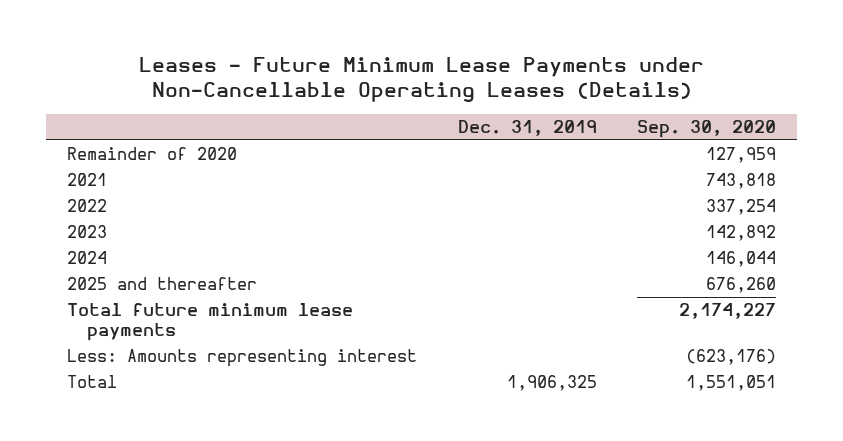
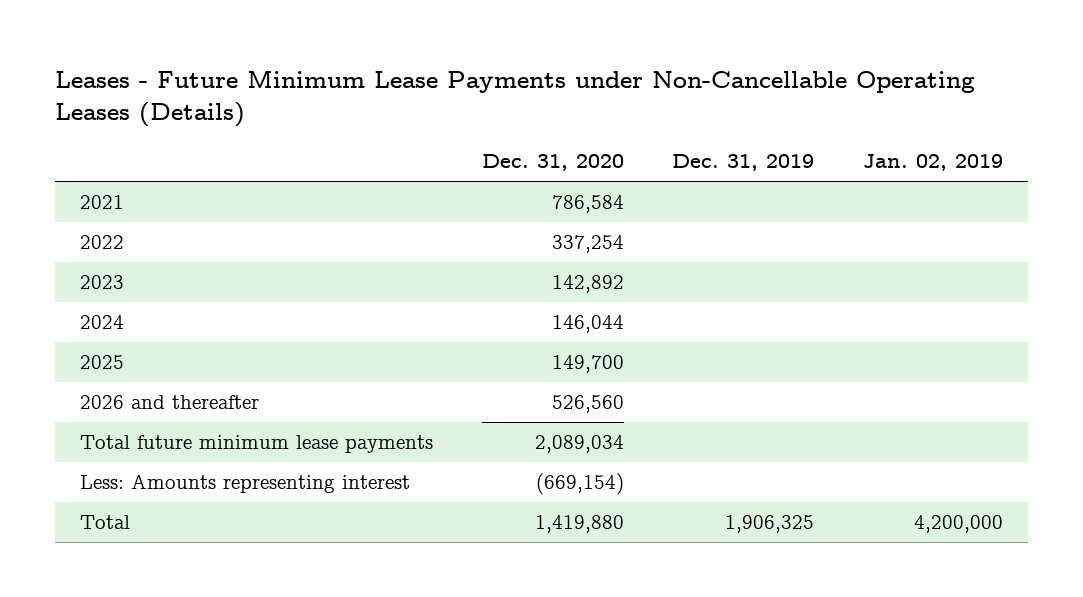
- | Dec. 31, 2019 | Sep. 30, 2020
+ | Dec. 31, 2020 | Dec. 31, 2019 | Jan. 02, 2019
- Remainder of 2020 | | 127,959
- 2025 and thereafter | | 676,260
+ 2025 | 149,700 | |
+ 2026 and thereafter | 526,560 | |

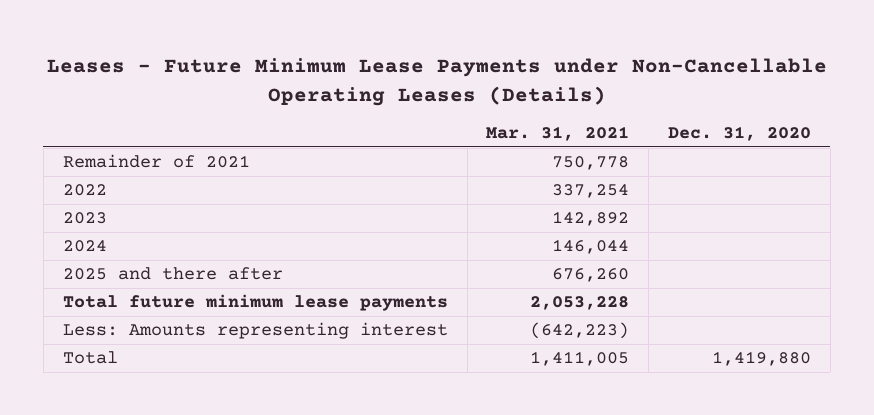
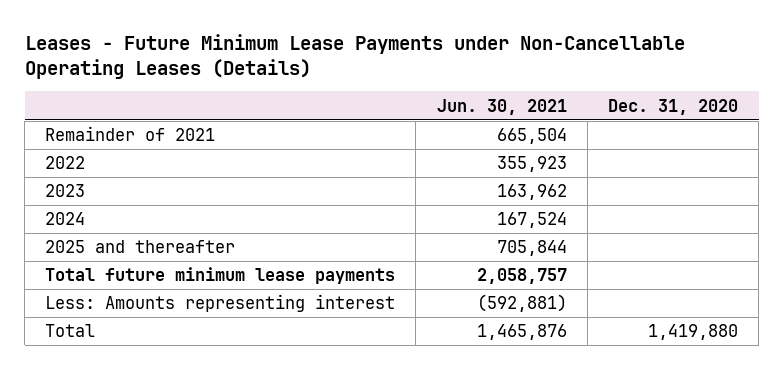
- | Mar. 31, 2021 | Dec. 31, 2020
+ | Jun. 30, 2021 | Dec. 31, 2020
- 2025 and there after | 676,260 |
+ 2025 and thereafter | 705,844 |

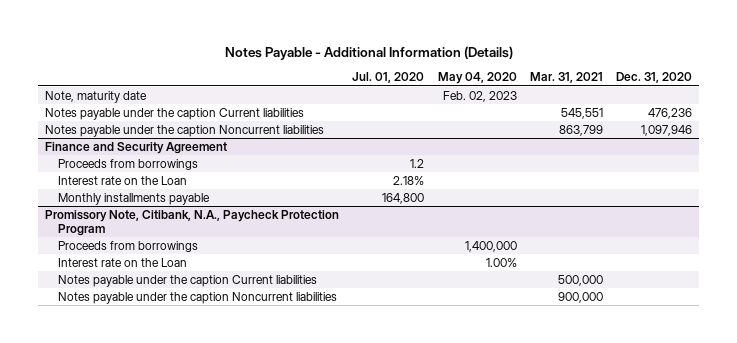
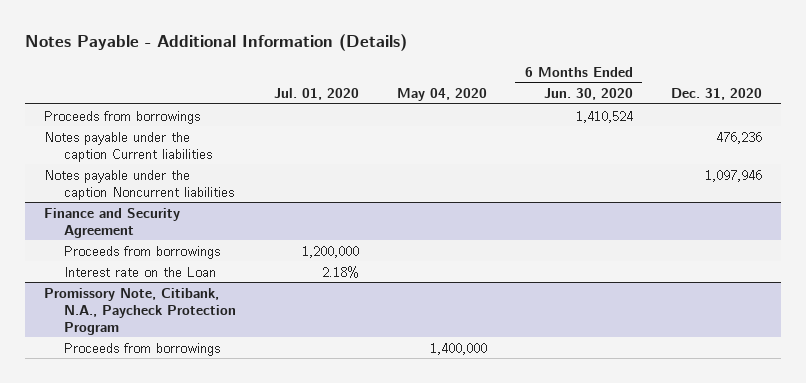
- | Jul. 01, 2020 | May 04, 2020 | Mar. 31, 2021 | Dec. 31, 2020
+ | Jul. 01, 2020 | May 04, 2020 | 6 Months Ended Jun. 30, 2020 | Dec. 31, 2020
- Note, maturity date | | Feb. 02, 2023 | |
+ Proceeds from borrowings | | | 1,410,524 |
@ Finance and Security Agreement
- Proceeds from borrowings | 1.2 | | |
+ Proceeds from borrowings | 1,200,000 | | |
- Monthly installments payable | 164,800 | | |
@ Promissory Note, Citibank, N.A., Paycheck Protection Program
- Interest rate on the Loan | | 1.00% | |
- Notes payable under the caption Current liabilities | | | 500,000 |
- Notes payable under the caption Noncurrent liabilities | | | 900,000 |

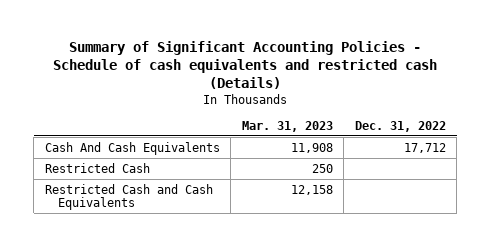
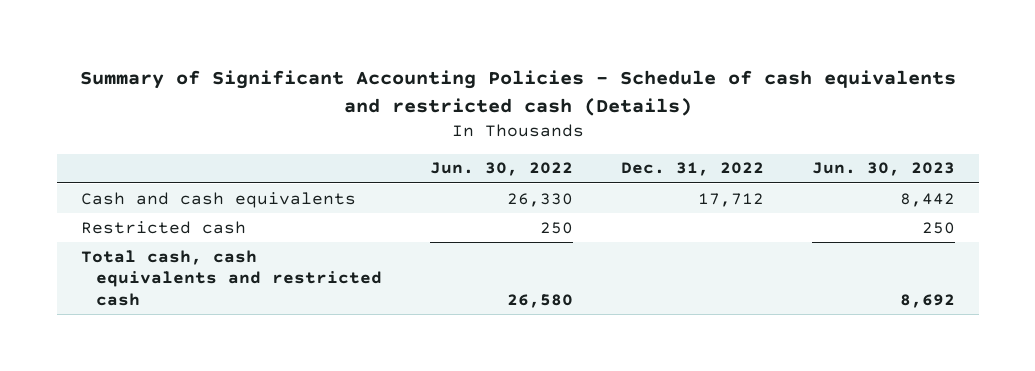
- | Mar. 31, 2023 | Dec. 31, 2022
+ | Jun. 30, 2022 | Dec. 31, 2022 | Jun. 30, 2023
- Cash And Cash Equivalents | 11,908 | 17,712
- Restricted Cash | 250 |
- Restricted Cash and Cash Equivalents | 12,158 |
+ Cash and cash equivalents | 26,330 | 17,712 | 8,442
+ Restricted cash | 250 | | 250
+ Total cash, cash equivalents and restricted cash | 26,580 | | 8,692

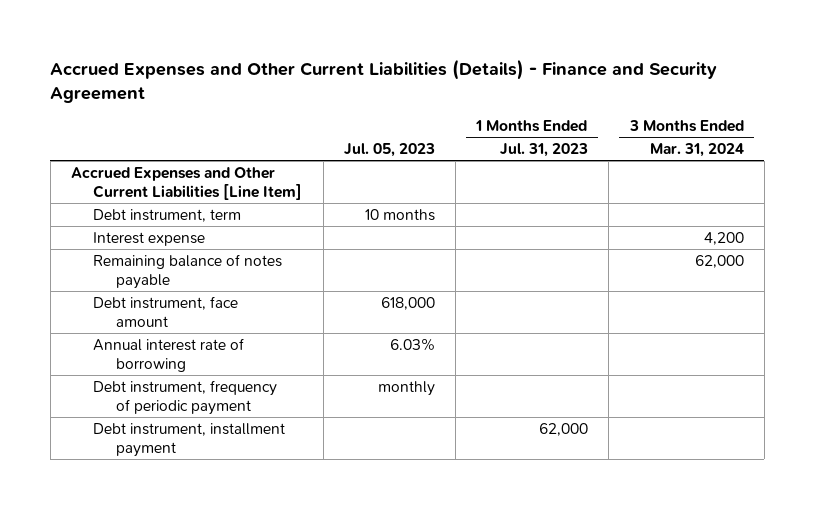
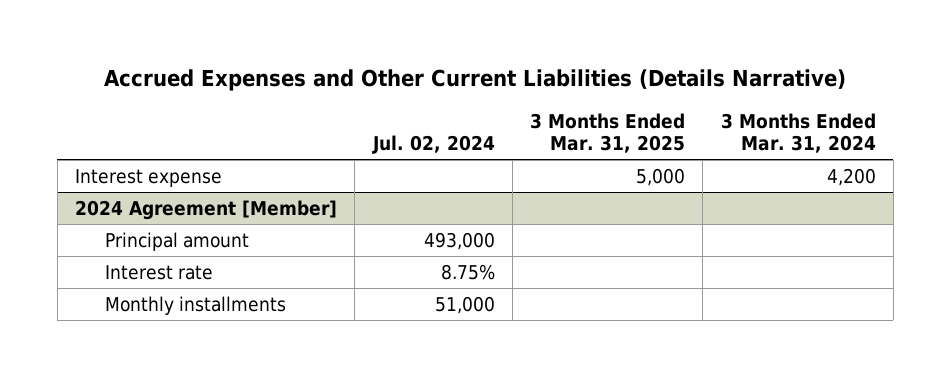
- Accrued Expenses and Other Current Liabilities (Details) - Finance and Security Agreement
+ Accrued Expenses and Other Current Liabilities (Details Narrative)
- | Jul. 05, 2023 | 1 Months Ended Jul. 31, 2023 | 3 Months Ended Mar. 31, 2024
+ | Jul. 02, 2024 | 3 Months Ended Mar. 31, 2025 | 3 Months Ended Mar. 31, 2024
- Accrued Expenses and Other Current Liabilities [Line Item]
- Debt instrument, term | 10 months | |
- Remaining balance of notes payable | | | 62,000
- Debt instrument, face amount | 618,000 | |
- Annual interest rate of borrowing | 6.03% | |
- Debt instrument, frequency of periodic payment | monthly | |
- Debt instrument, installment payment | | 62,000 |
+ 2024 Agreement [Member]
+ Principal amount | 493,000 | |
+ Interest rate | 8.75% | |
+ Monthly installments | 51,000 | |

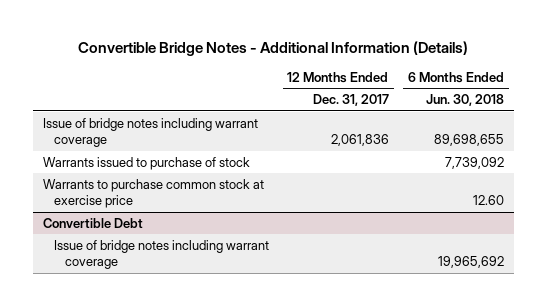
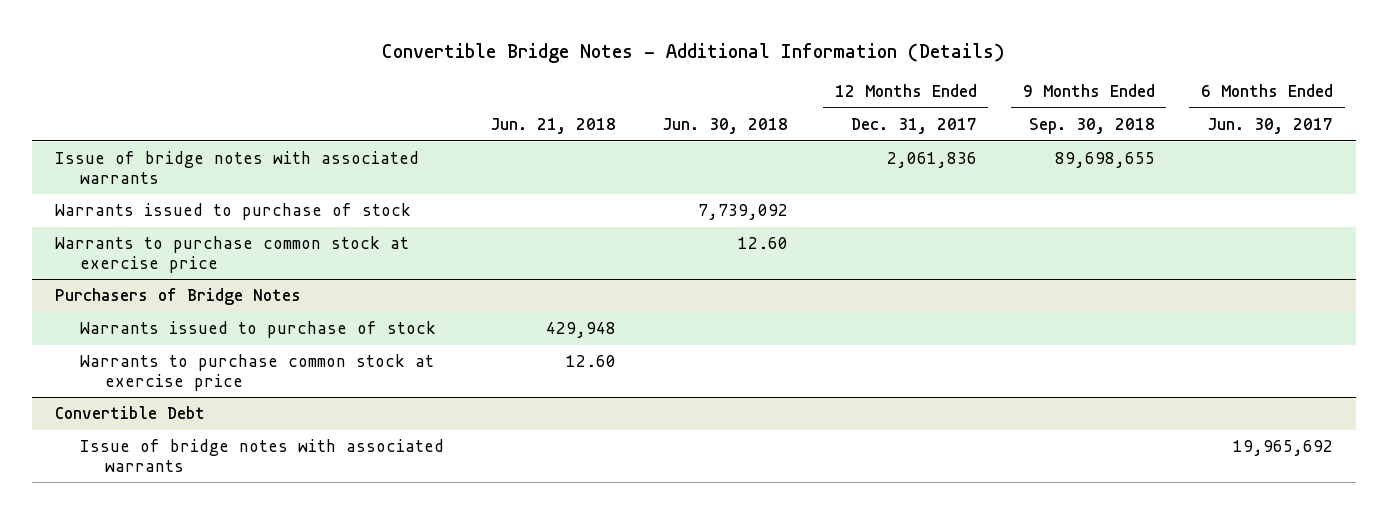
- | 12 Months Ended Dec. 31, 2017 | 6 Months Ended Jun. 30, 2018
+ | Jun. 21, 2018 | Jun. 30, 2018 | 12 Months Ended Dec. 31, 2017 | 9 Months Ended Sep. 30, 2018 | 6 Months Ended Jun. 30, 2017
- Issue of bridge notes including warrant coverage | 2,061,836 | 89,698,655
+ Issue of bridge notes with associated warrants | | | 2,061,836 | 89,698,655 |
+ Purchasers of Bridge Notes
+ Warrants issued to purchase of stock | 429,948 | | | |
+ Warrants to purchase common stock at exercise price | 12.60 | | | |
@ Convertible Debt
- Issue of bridge notes including warrant coverage | | 19,965,692
+ Issue of bridge notes with associated warrants | | | | | 19,965,692

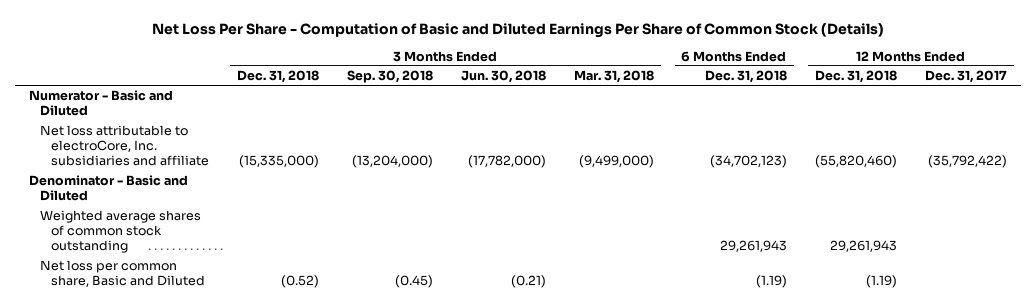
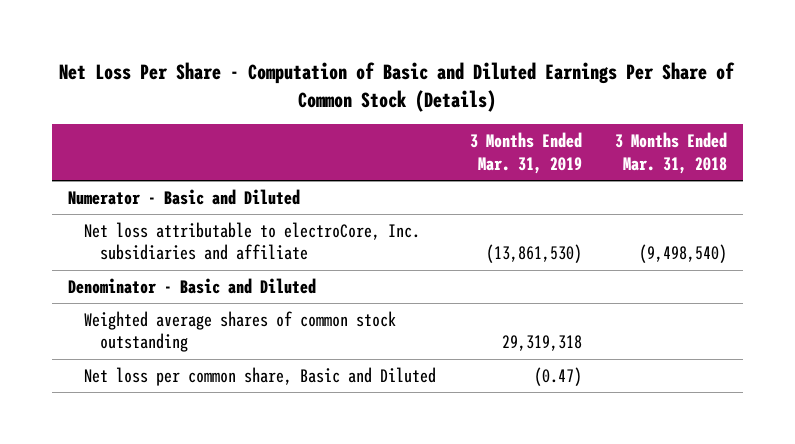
- | 3 Months Ended Dec. 31, 2018 | 3 Months Ended Sep. 30, 2018 | 3 Months Ended Jun. 30, 2018 | 3 Months Ended Mar. 31, 2018 | 6 Months Ended Dec. 31, 2018 | 12 Months Ended Dec. 31, 2018 | 12 Months Ended Dec. 31, 2017
+ | 3 Months Ended Mar. 31, 2019 | 3 Months Ended Mar. 31, 2018
- Net loss attributable to electroCore, Inc. subsidiaries and affiliate | (15,335,000) | (13,204,000) | (17,782,000) | (9,499,000) | (34,702,123) | (55,820,460) | (35,792,422)
+ Net loss attributable to electroCore, Inc. subsidiaries and affiliate | (13,861,530) | (9,498,540)

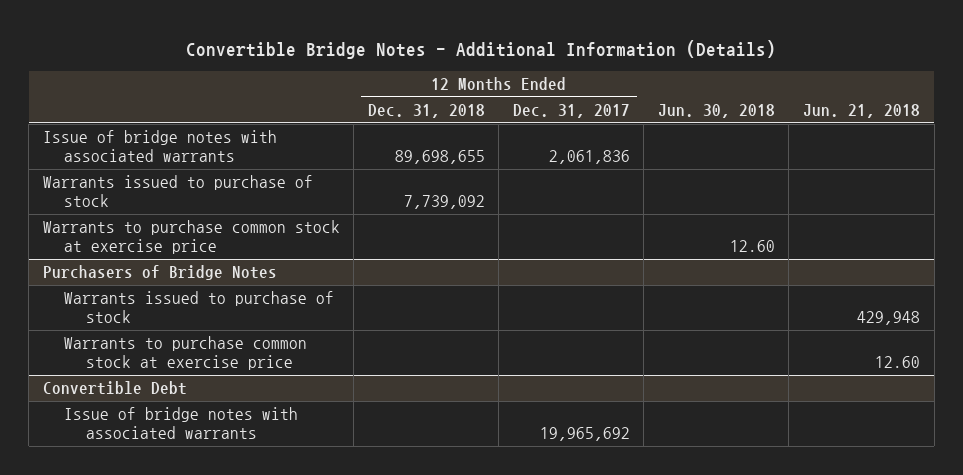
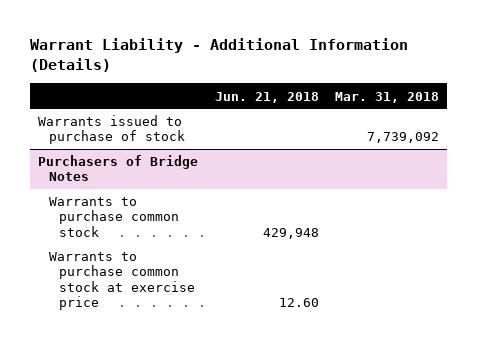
- Convertible Bridge Notes - Additional Information (Details)
+ Warrant Liability - Additional Information (Details)
- | 12 Months Ended Dec. 31, 2018 | 12 Months Ended Dec. 31, 2017 | Jun. 30, 2018 | Jun. 21, 2018
+ | Jun. 21, 2018 | Mar. 31, 2018
- Issue of bridge notes with associated warrants | 89,698,655 | 2,061,836 | |
- Warrants to purchase common stock at exercise price | | | 12.60 |
@ Purchasers of Bridge Notes
- Warrants issued to purchase of stock | | | | 429,948
+ Warrants to purchase common stock | 429,948 |
- Convertible Debt
- Issue of bridge notes with associated warrants | | 19,965,692 | |

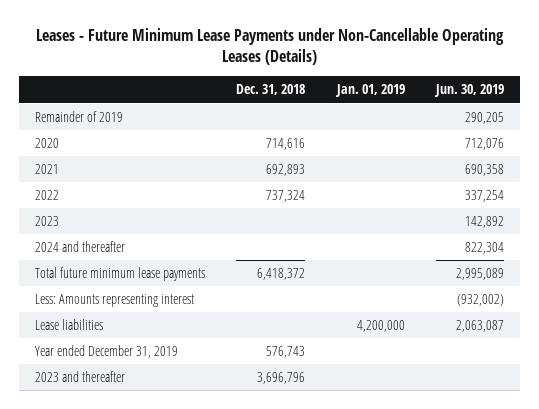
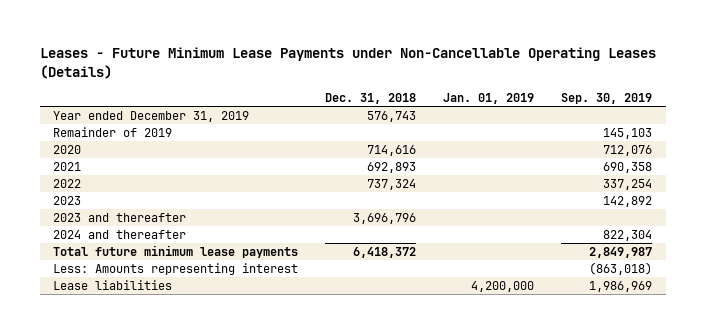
- | Dec. 31, 2018 | Jan. 01, 2019 | Jun. 30, 2019
+ | Dec. 31, 2018 | Jan. 01, 2019 | Sep. 30, 2019
moved up: Year ended December 31, 2019 | 576,743 | |
moved up: 2023 and thereafter | 3,696,796 | |

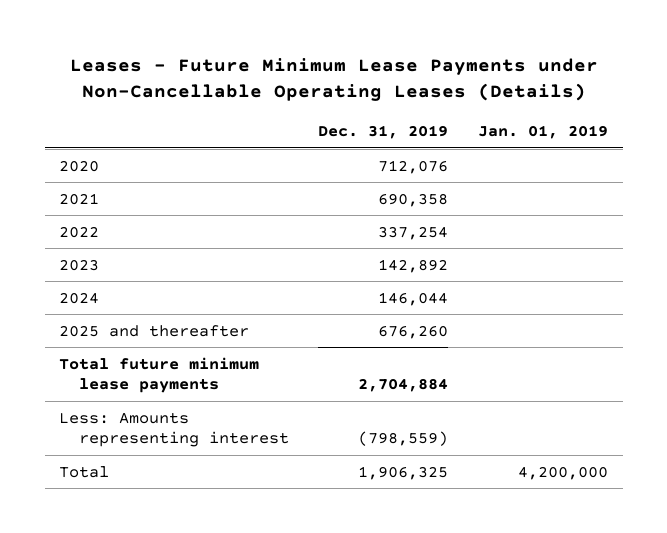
- | Dec. 31, 2018 | Jan. 01, 2019 | Sep. 30, 2019
+ | Dec. 31, 2019 | Jan. 01, 2019
- Year ended December 31, 2019 | 576,743 | |
- Remainder of 2019 | | | 145,103
- 2023 and thereafter | 3,696,796 | |
- 2024 and thereafter | | | 822,304
+ 2024 | 146,044 |
+ 2025 and thereafter | 676,260 |
- Lease liabilities | | 4,200,000 | 1,986,969
+ Total | 1,906,325 | 4,200,000

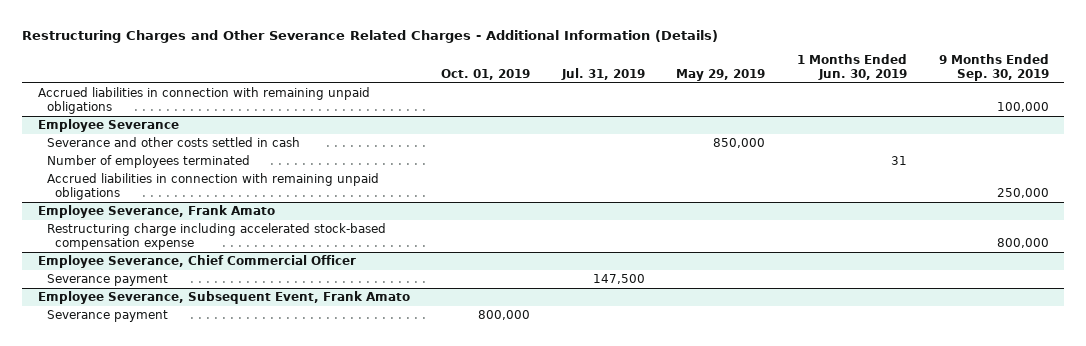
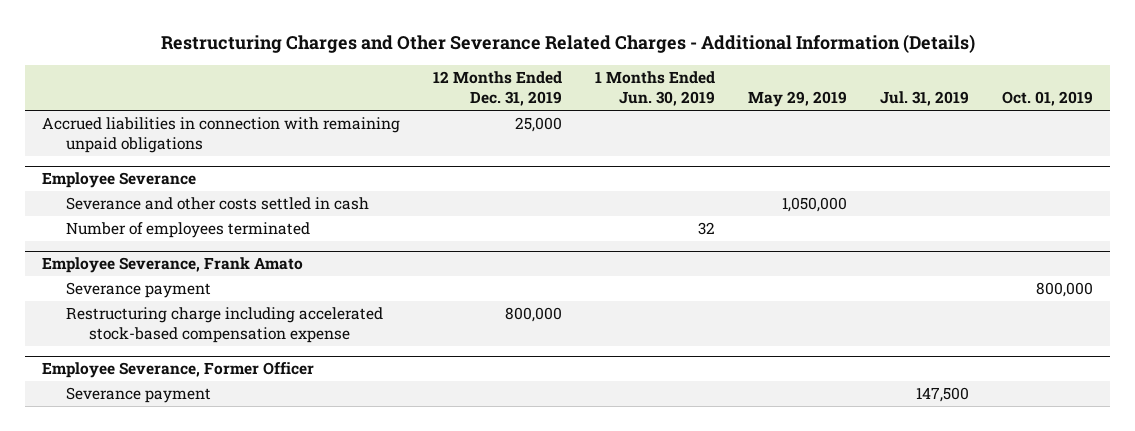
- | Oct. 01, 2019 | Jul. 31, 2019 | May 29, 2019 | 1 Months Ended Jun. 30, 2019 | 9 Months Ended Sep. 30, 2019
+ | 12 Months Ended Dec. 31, 2019 | 1 Months Ended Jun. 30, 2019 | May 29, 2019 | Jul. 31, 2019 | Oct. 01, 2019
@ Employee Severance
- Severance and other costs settled in cash | | | 850,000 | |
- Number of employees terminated | | | | 31 |
- Accrued liabilities in connection with remaining unpaid obligations | | | | | 250,000
+ Severance and other costs settled in cash | | | 1,050,000 | |
+ Number of employees terminated | | 32 | | |
@ Employee Severance, Frank Amato
+ Severance payment | | | | | 800,000
- Employee Severance, Chief Commercial Officer
+ Employee Severance, Former Officer
- Employee Severance, Subsequent Event, Frank Amato
- Severance payment | 800,000 | | | |

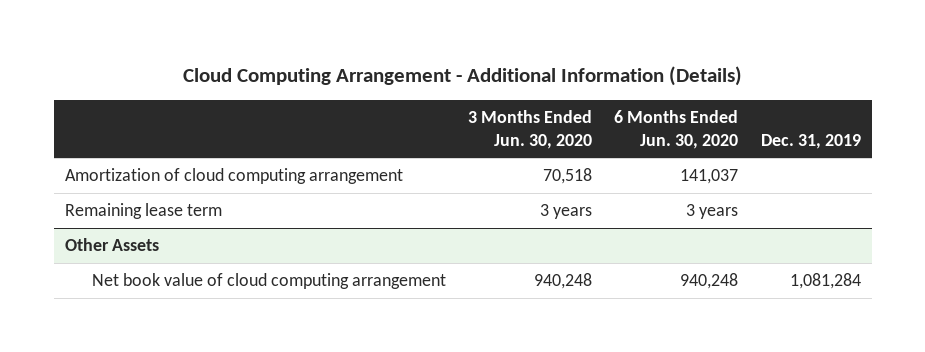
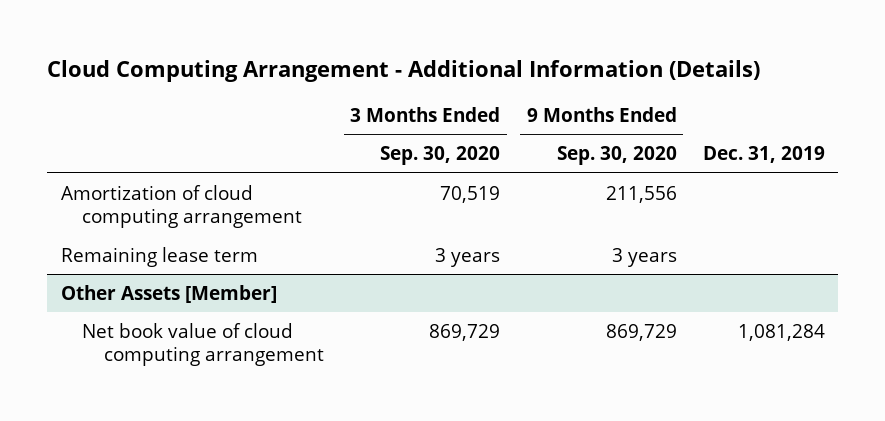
- | 3 Months Ended Jun. 30, 2020 | 6 Months Ended Jun. 30, 2020 | Dec. 31, 2019
+ | 3 Months Ended Sep. 30, 2020 | 9 Months Ended Sep. 30, 2020 | Dec. 31, 2019
- Other Assets
+ Other Assets [Member]

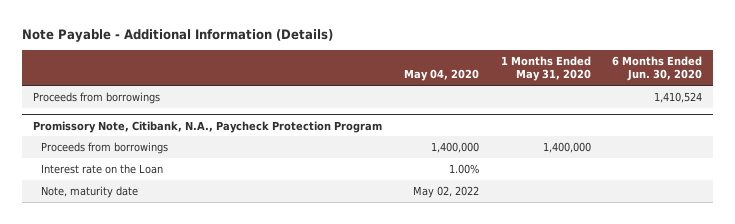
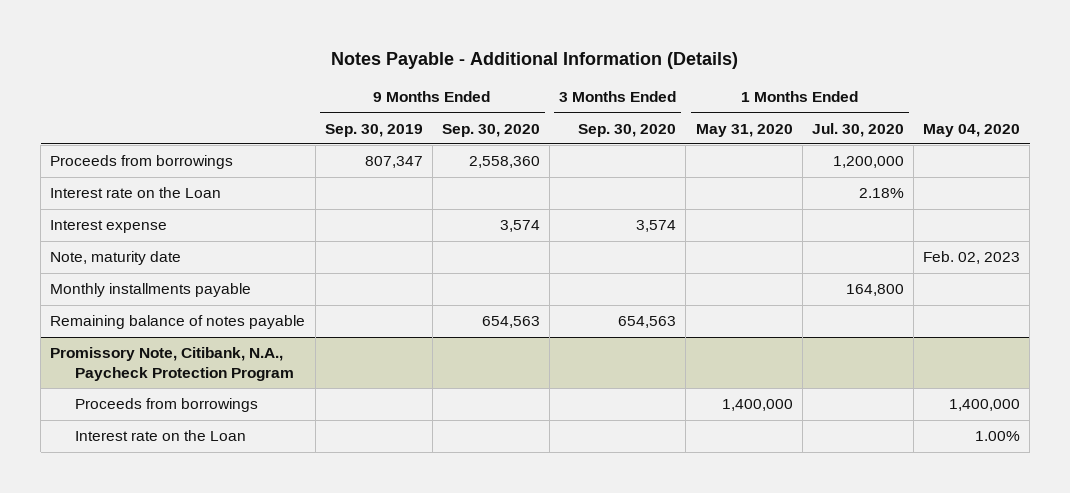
- Note Payable - Additional Information (Details)
+ Notes Payable - Additional Information (Details)
- | May 04, 2020 | 1 Months Ended May 31, 2020 | 6 Months Ended Jun. 30, 2020
+ | 9 Months Ended Sep. 30, 2019 | 9 Months Ended Sep. 30, 2020 | 3 Months Ended Sep. 30, 2020 | 1 Months Ended May 31, 2020 | 1 Months Ended Jul. 30, 2020 | May 04, 2020
+ Interest rate on the Loan | | | | | 2.18% |
+ Interest expense | | 3,574 | 3,574 | | |
+ Note, maturity date | | | | | | Feb. 02, 2023
+ Monthly installments payable | | | | | 164,800 |
+ Remaining balance of notes payable | | 654,563 | 654,563 | | |
@ Promissory Note, Citibank, N.A., Paycheck Protection Program
- Note, maturity date | May 02, 2022 | |

